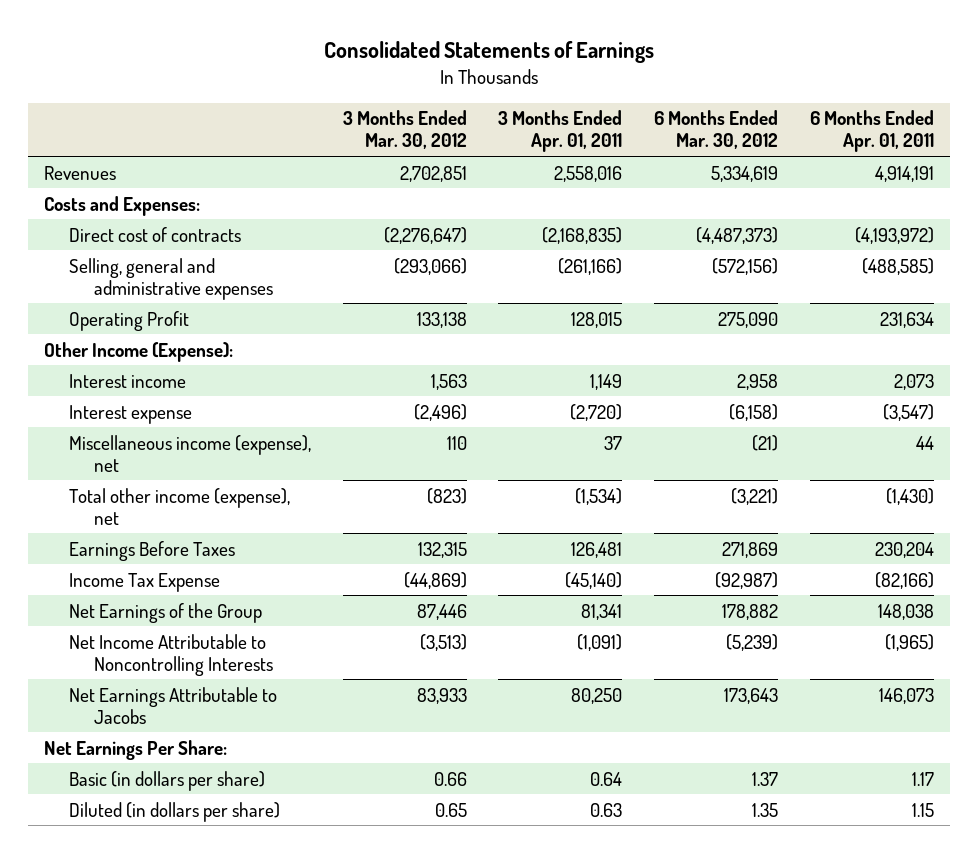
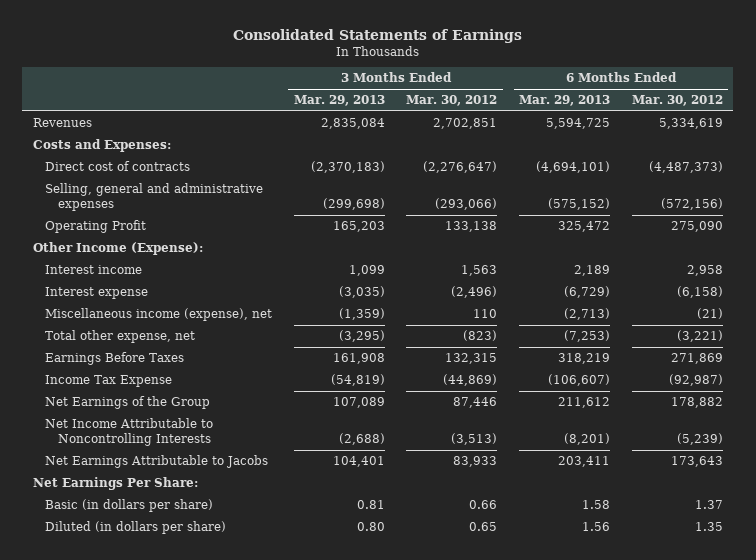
- | 3 Months Ended Mar. 30, 2012 | 3 Months Ended Apr. 01, 2011 | 6 Months Ended Mar. 30, 2012 | 6 Months Ended Apr. 01, 2011
+ | 3 Months Ended Mar. 29, 2013 | 3 Months Ended Mar. 30, 2012 | 6 Months Ended Mar. 29, 2013 | 6 Months Ended Mar. 30, 2012
- Total other income (expense), net | (823) | (1,534) | (3,221) | (1,430)
+ Total other expense, net | (3,295) | (823) | (7,253) | (3,221)

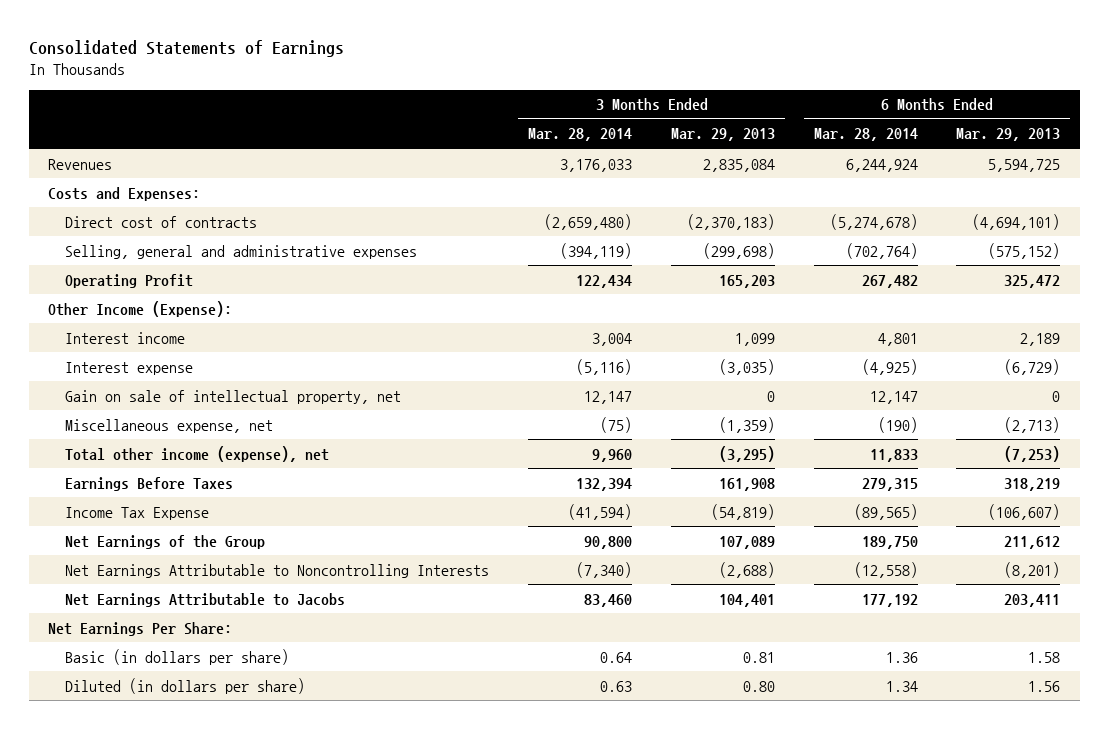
- | 3 Months Ended Mar. 29, 2013 | 3 Months Ended Mar. 30, 2012 | 6 Months Ended Mar. 29, 2013 | 6 Months Ended Mar. 30, 2012
+ | 3 Months Ended Mar. 28, 2014 | 3 Months Ended Mar. 29, 2013 | 6 Months Ended Mar. 28, 2014 | 6 Months Ended Mar. 29, 2013
- Miscellaneous income (expense), net | (1,359) | 110 | (2,713) | (21)
- Total other expense, net | (3,295) | (823) | (7,253) | (3,221)
+ Gain on sale of intellectual property, net | 12,147 | 0 | 12,147 | 0
+ Miscellaneous expense, net | (75) | (1,359) | (190) | (2,713)
+ Total other income (expense), net | 9,960 | (3,295) | 11,833 | (7,253)
- Net Income Attributable to Noncontrolling Interests | (2,688) | (3,513) | (8,201) | (5,239)
+ Net Earnings Attributable to Noncontrolling Interests | (7,340) | (2,688) | (12,558) | (8,201)

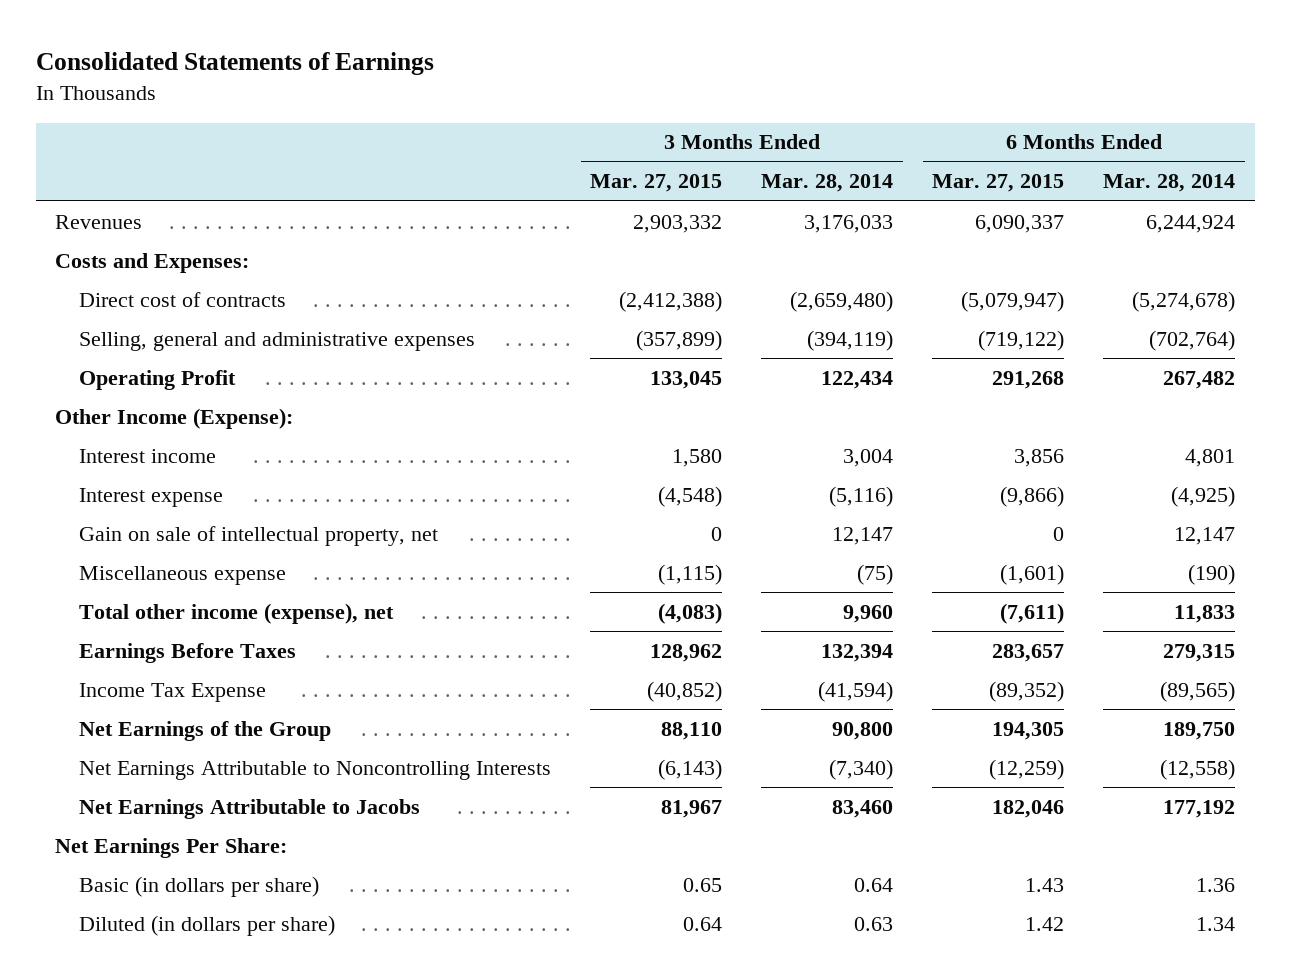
- | 3 Months Ended Mar. 28, 2014 | 3 Months Ended Mar. 29, 2013 | 6 Months Ended Mar. 28, 2014 | 6 Months Ended Mar. 29, 2013
+ | 3 Months Ended Mar. 27, 2015 | 3 Months Ended Mar. 28, 2014 | 6 Months Ended Mar. 27, 2015 | 6 Months Ended Mar. 28, 2014
- Miscellaneous expense, net | (75) | (1,359) | (190) | (2,713)
+ Miscellaneous expense | (1,115) | (75) | (1,601) | (190)

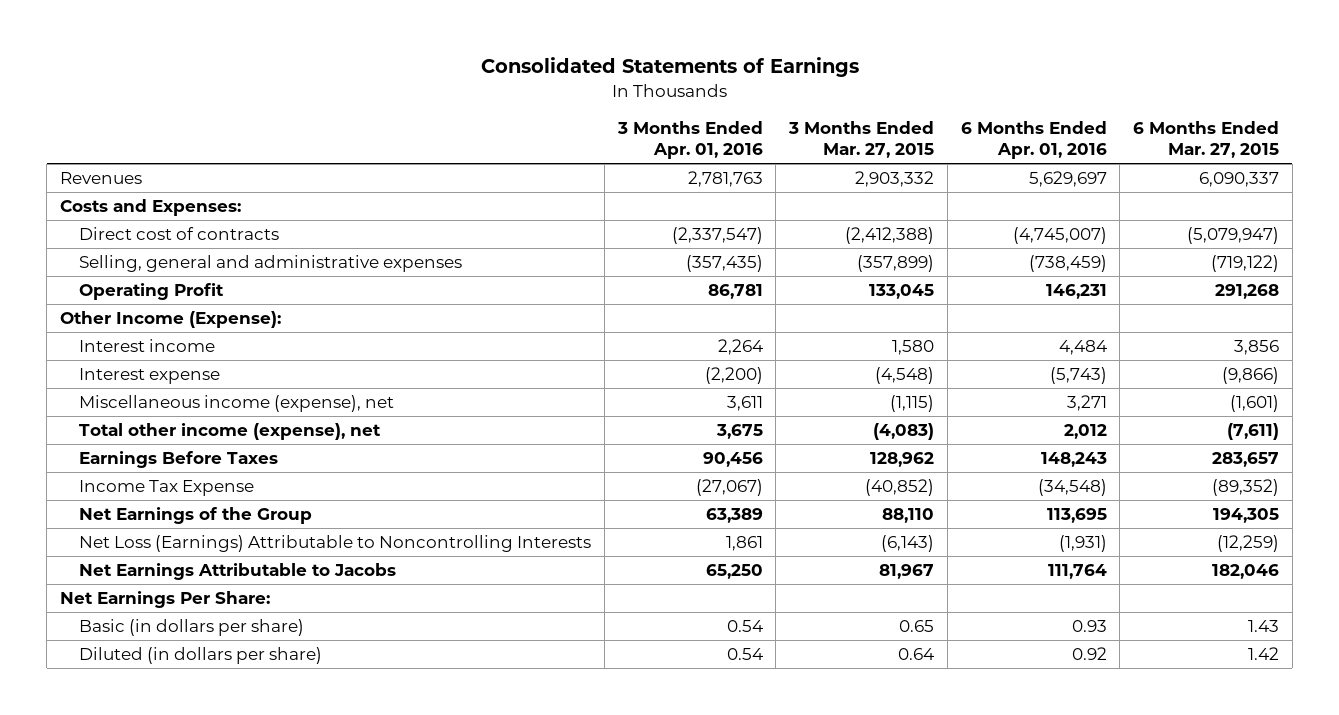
- | 3 Months Ended Mar. 27, 2015 | 3 Months Ended Mar. 28, 2014 | 6 Months Ended Mar. 27, 2015 | 6 Months Ended Mar. 28, 2014
+ | 3 Months Ended Apr. 01, 2016 | 3 Months Ended Mar. 27, 2015 | 6 Months Ended Apr. 01, 2016 | 6 Months Ended Mar. 27, 2015
- Gain on sale of intellectual property, net | 0 | 12,147 | 0 | 12,147
- Miscellaneous expense | (1,115) | (75) | (1,601) | (190)
+ Miscellaneous income (expense), net | 3,611 | (1,115) | 3,271 | (1,601)
- Net Earnings Attributable to Noncontrolling Interests | (6,143) | (7,340) | (12,259) | (12,558)
+ Net Loss (Earnings) Attributable to Noncontrolling Interests | 1,861 | (6,143) | (1,931) | (12,259)

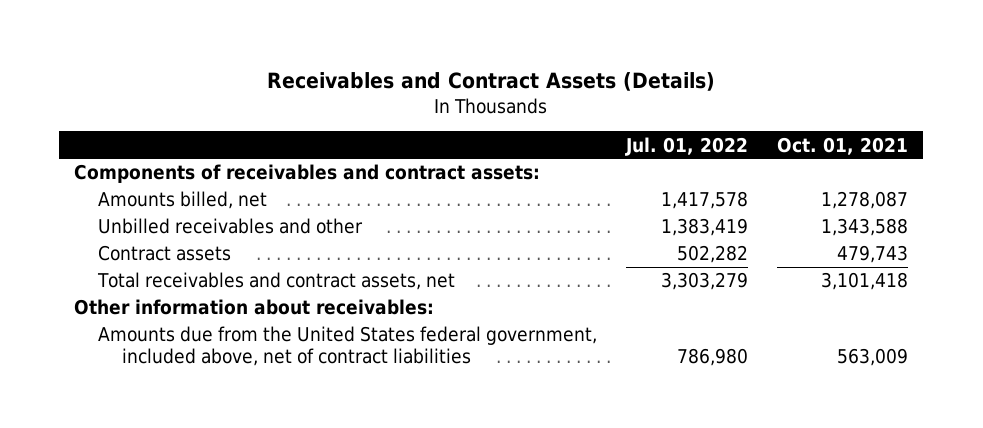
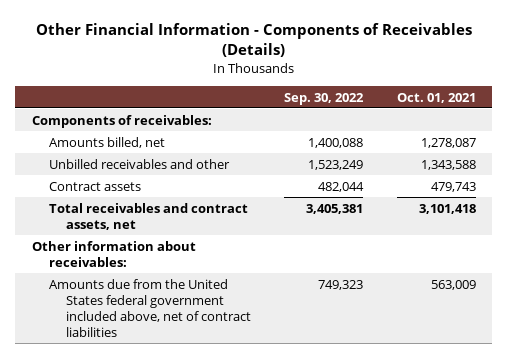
- Receivables and Contract Assets (Details)
+ Other Financial Information - Components of Receivables (Details)
- | Jul. 01, 2022 | Oct. 01, 2021
+ | Sep. 30, 2022 | Oct. 01, 2021
- Components of receivables and contract assets:
+ Components of receivables:
- Amounts due from the United States federal government, included above, net of contract liabilities | 786,980 | 563,009
+ Amounts due from the United States federal government included above, net of contract liabilities | 749,323 | 563,009

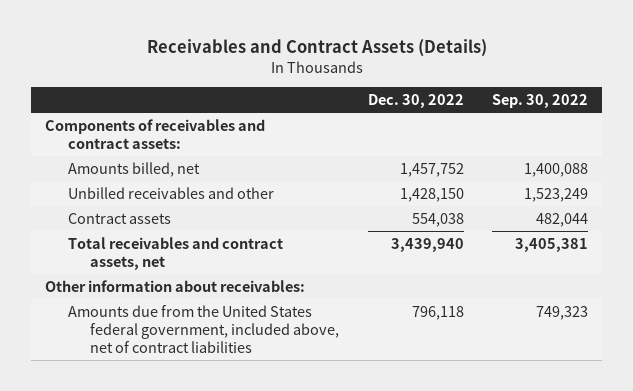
- Other Financial Information - Components of Receivables (Details)
+ Receivables and Contract Assets (Details)
- | Sep. 30, 2022 | Oct. 01, 2021
+ | Dec. 30, 2022 | Sep. 30, 2022
- Components of receivables:
+ Components of receivables and contract assets:
- Amounts due from the United States federal government included above, net of contract liabilities | 749,323 | 563,009
+ Amounts due from the United States federal government, included above, net of contract liabilities | 796,118 | 749,323

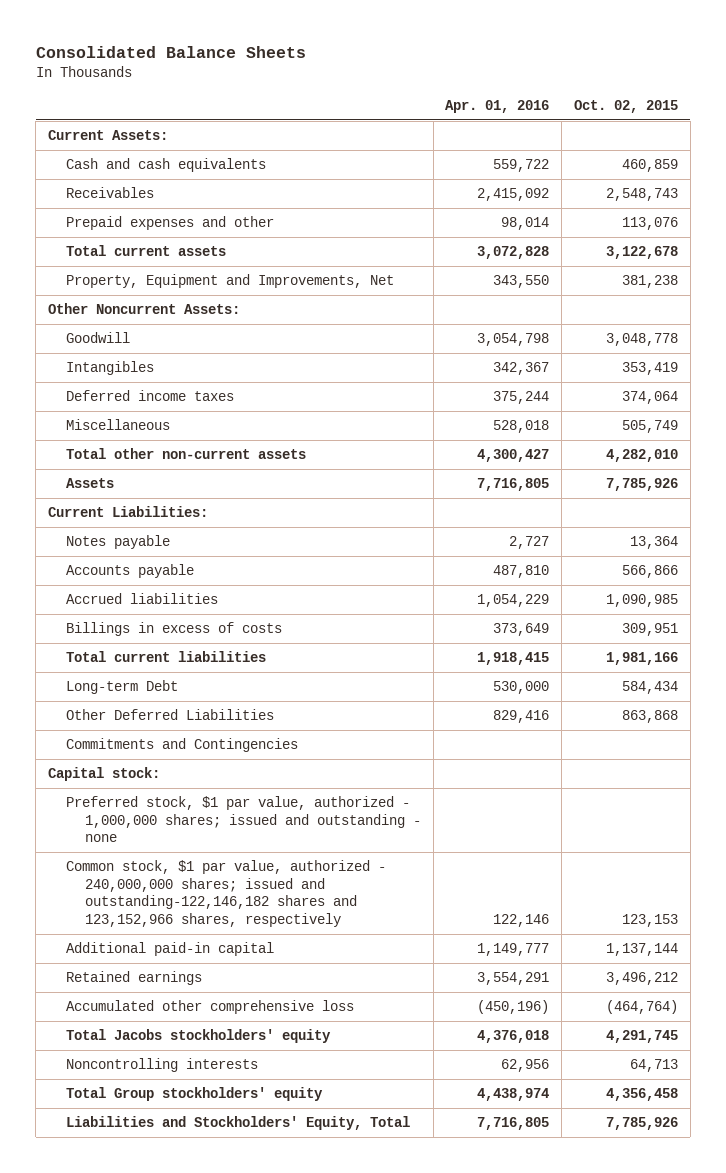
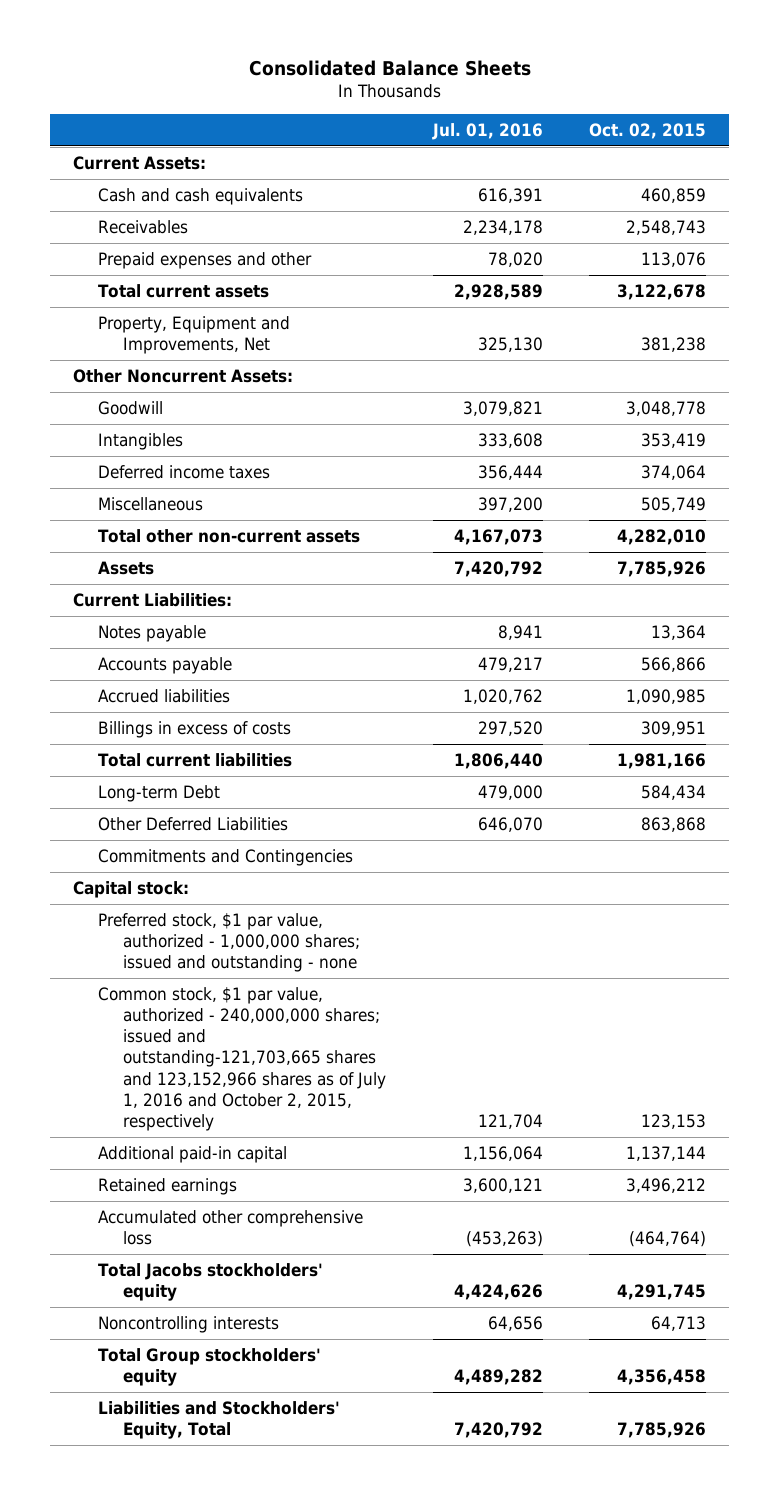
- | Apr. 01, 2016 | Oct. 02, 2015
+ | Jul. 01, 2016 | Oct. 02, 2015
- Common stock, $1 par value, authorized - 240,000,000 shares; issued and outstanding-122,146,182 shares and 123,152,966 shares, respectively | 122,146 | 123,153
+ Common stock, $1 par value, authorized - 240,000,000 shares; issued and outstanding-121,703,665 shares and 123,152,966 shares as of July 1, 2016 and October 2, 2015, respectively | 121,704 | 123,153

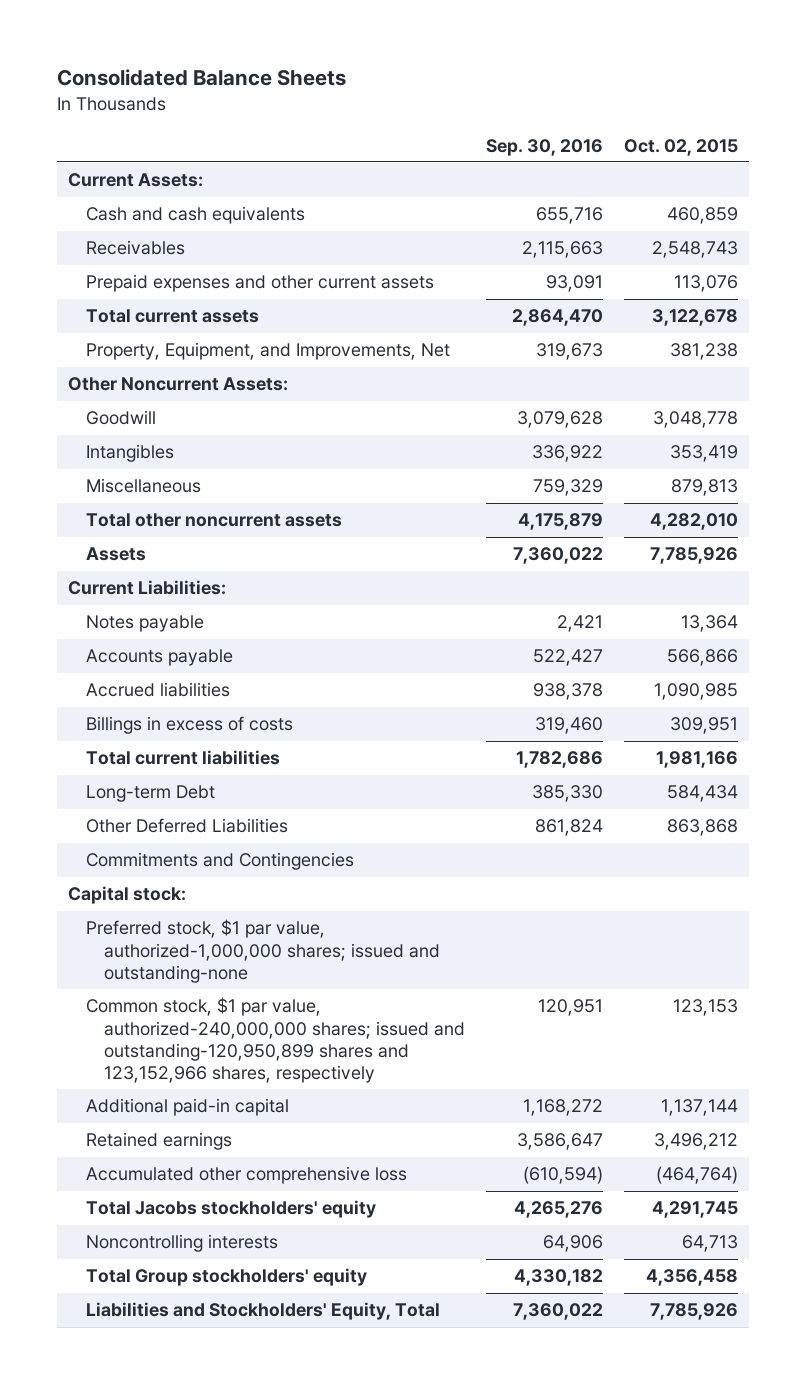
- | Jul. 01, 2016 | Oct. 02, 2015
+ | Sep. 30, 2016 | Oct. 02, 2015
- Prepaid expenses and other | 78,020 | 113,076
+ Prepaid expenses and other current assets | 93,091 | 113,076
- Property, Equipment and Improvements, Net | 325,130 | 381,238
+ Property, Equipment, and Improvements, Net | 319,673 | 381,238
- Deferred income taxes | 356,444 | 374,064
- Miscellaneous | 397,200 | 505,749
- Total other non-current assets | 4,167,073 | 4,282,010
+ Miscellaneous | 759,329 | 879,813
+ Total other noncurrent assets | 4,175,879 | 4,282,010
- Preferred stock, $1 par value, authorized - 1,000,000 shares; issued and outstanding - none
- Common stock, $1 par value, authorized - 240,000,000 shares; issued and outstanding-121,703,665 shares and 123,152,966 shares as of July 1, 2016 and October 2, 2015, respectively | 121,704 | 123,153
+ Preferred stock, $1 par value, authorized-1,000,000 shares; issued and outstanding-none
+ Common stock, $1 par value, authorized-240,000,000 shares; issued and outstanding-120,950,899 shares and 123,152,966 shares, respectively | 120,951 | 123,153

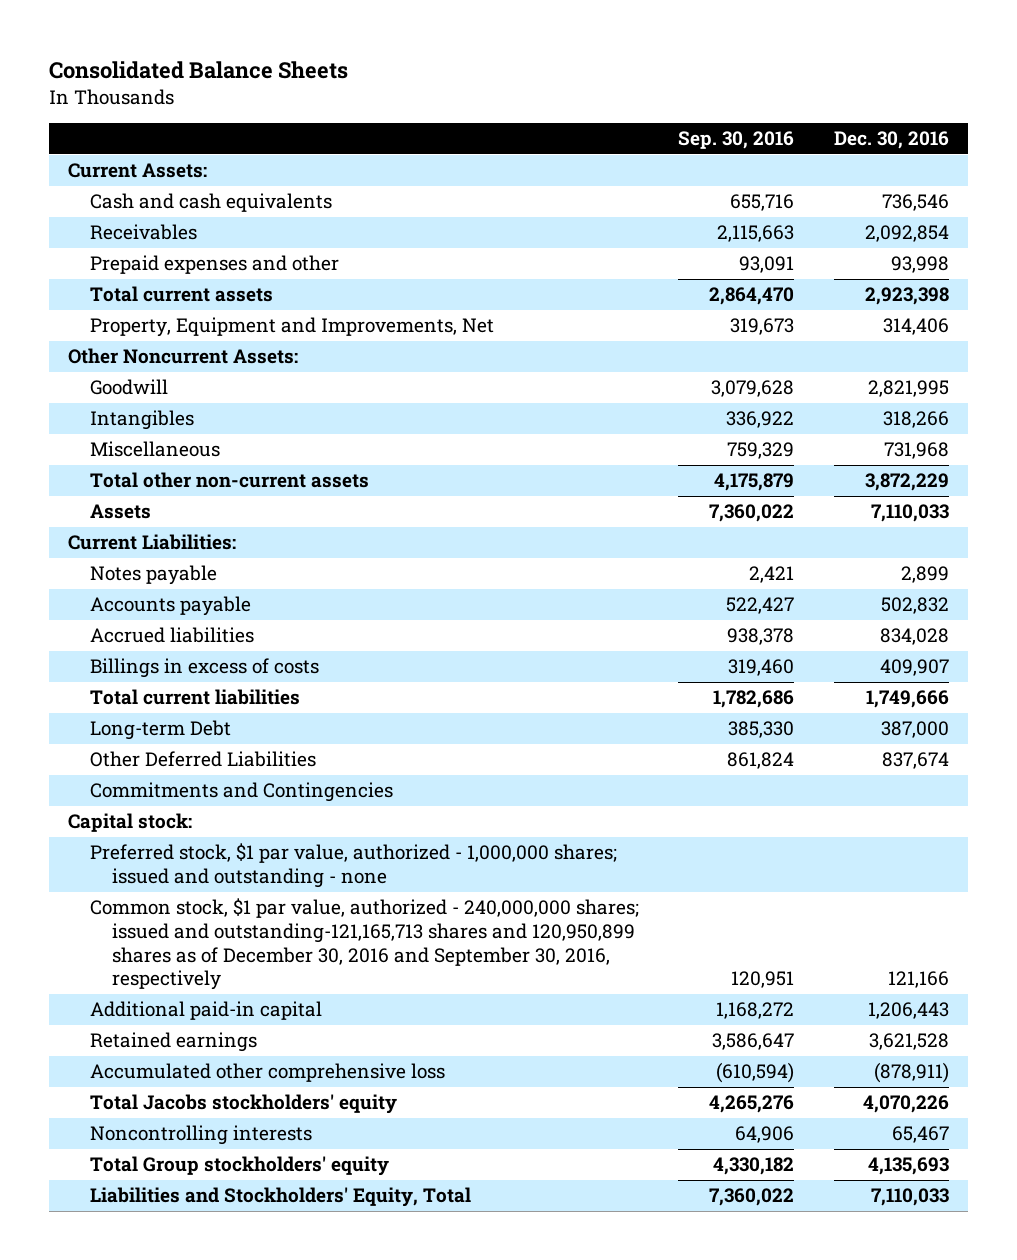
- | Sep. 30, 2016 | Oct. 02, 2015
+ | Sep. 30, 2016 | Dec. 30, 2016
- Prepaid expenses and other current assets | 93,091 | 113,076
+ Prepaid expenses and other | 93,091 | 93,998
- Property, Equipment, and Improvements, Net | 319,673 | 381,238
+ Property, Equipment and Improvements, Net | 319,673 | 314,406
- Total other noncurrent assets | 4,175,879 | 4,282,010
+ Total other non-current assets | 4,175,879 | 3,872,229
- Preferred stock, $1 par value, authorized-1,000,000 shares; issued and outstanding-none
- Common stock, $1 par value, authorized-240,000,000 shares; issued and outstanding-120,950,899 shares and 123,152,966 shares, respectively | 120,951 | 123,153
+ Preferred stock, $1 par value, authorized - 1,000,000 shares; issued and outstanding - none
+ Common stock, $1 par value, authorized - 240,000,000 shares; issued and outstanding-121,165,713 shares and 120,950,899 shares as of December 30, 2016 and September 30, 2016, respectively | 120,951 | 121,166

